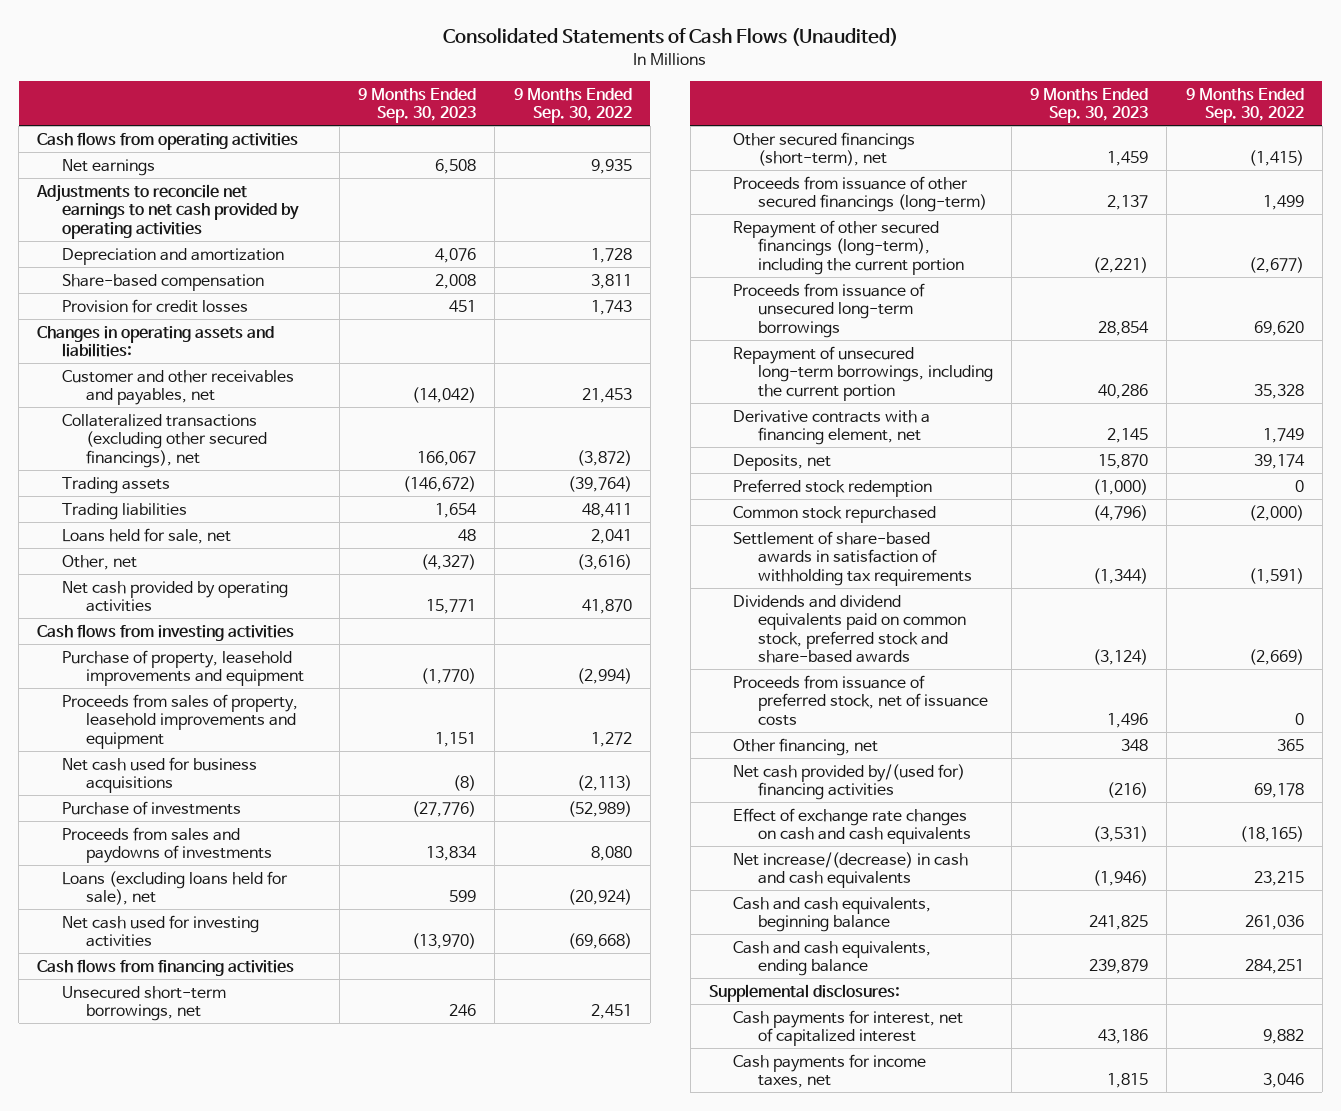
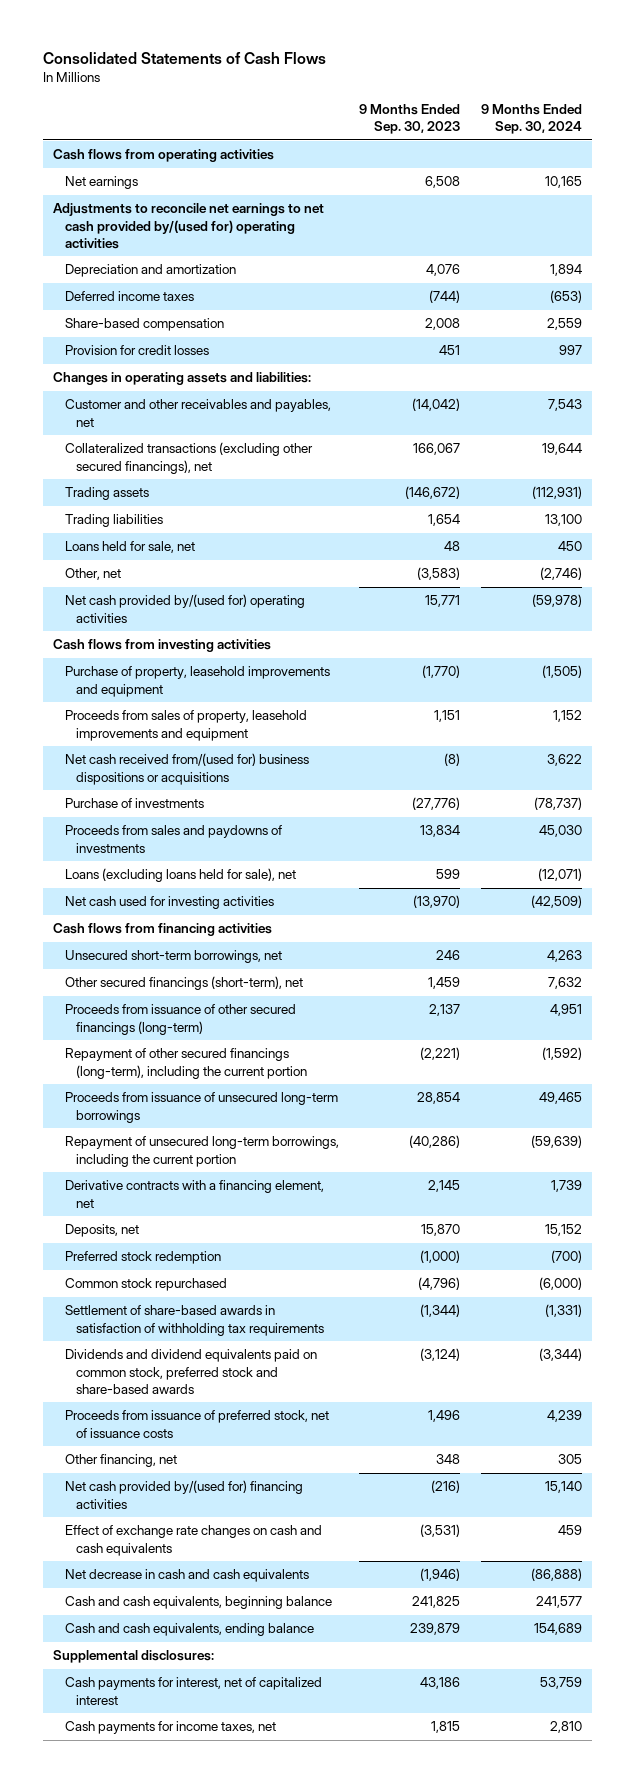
- Consolidated Statements of Cash Flows (Unaudited)
+ Consolidated Statements of Cash Flows
- | 9 Months Ended Sep. 30, 2023 | 9 Months Ended Sep. 30, 2022
+ | 9 Months Ended Sep. 30, 2023 | 9 Months Ended Sep. 30, 2024
- Adjustments to reconcile net earnings to net cash provided by operating activities
+ Adjustments to reconcile net earnings to net cash provided by/(used for) operating activities
+ Deferred income taxes | (744) | (653)
- Other, net | (4,327) | (3,616)
- Net cash provided by operating activities | 15,771 | 41,870
+ Other, net | (3,583) | (2,746)
+ Net cash provided by/(used for) operating activities | 15,771 | (59,978)
- Net cash used for business acquisitions | (8) | (2,113)
+ Net cash received from/(used for) business dispositions or acquisitions | (8) | 3,622
- Repayment of unsecured long-term borrowings, including the current portion | 40,286 | 35,328
+ Repayment of unsecured long-term borrowings, including the current portion | (40,286) | (59,639)
- Net increase/(decrease) in cash and cash equivalents | (1,946) | 23,215
+ Net decrease in cash and cash equivalents | (1,946) | (86,888)

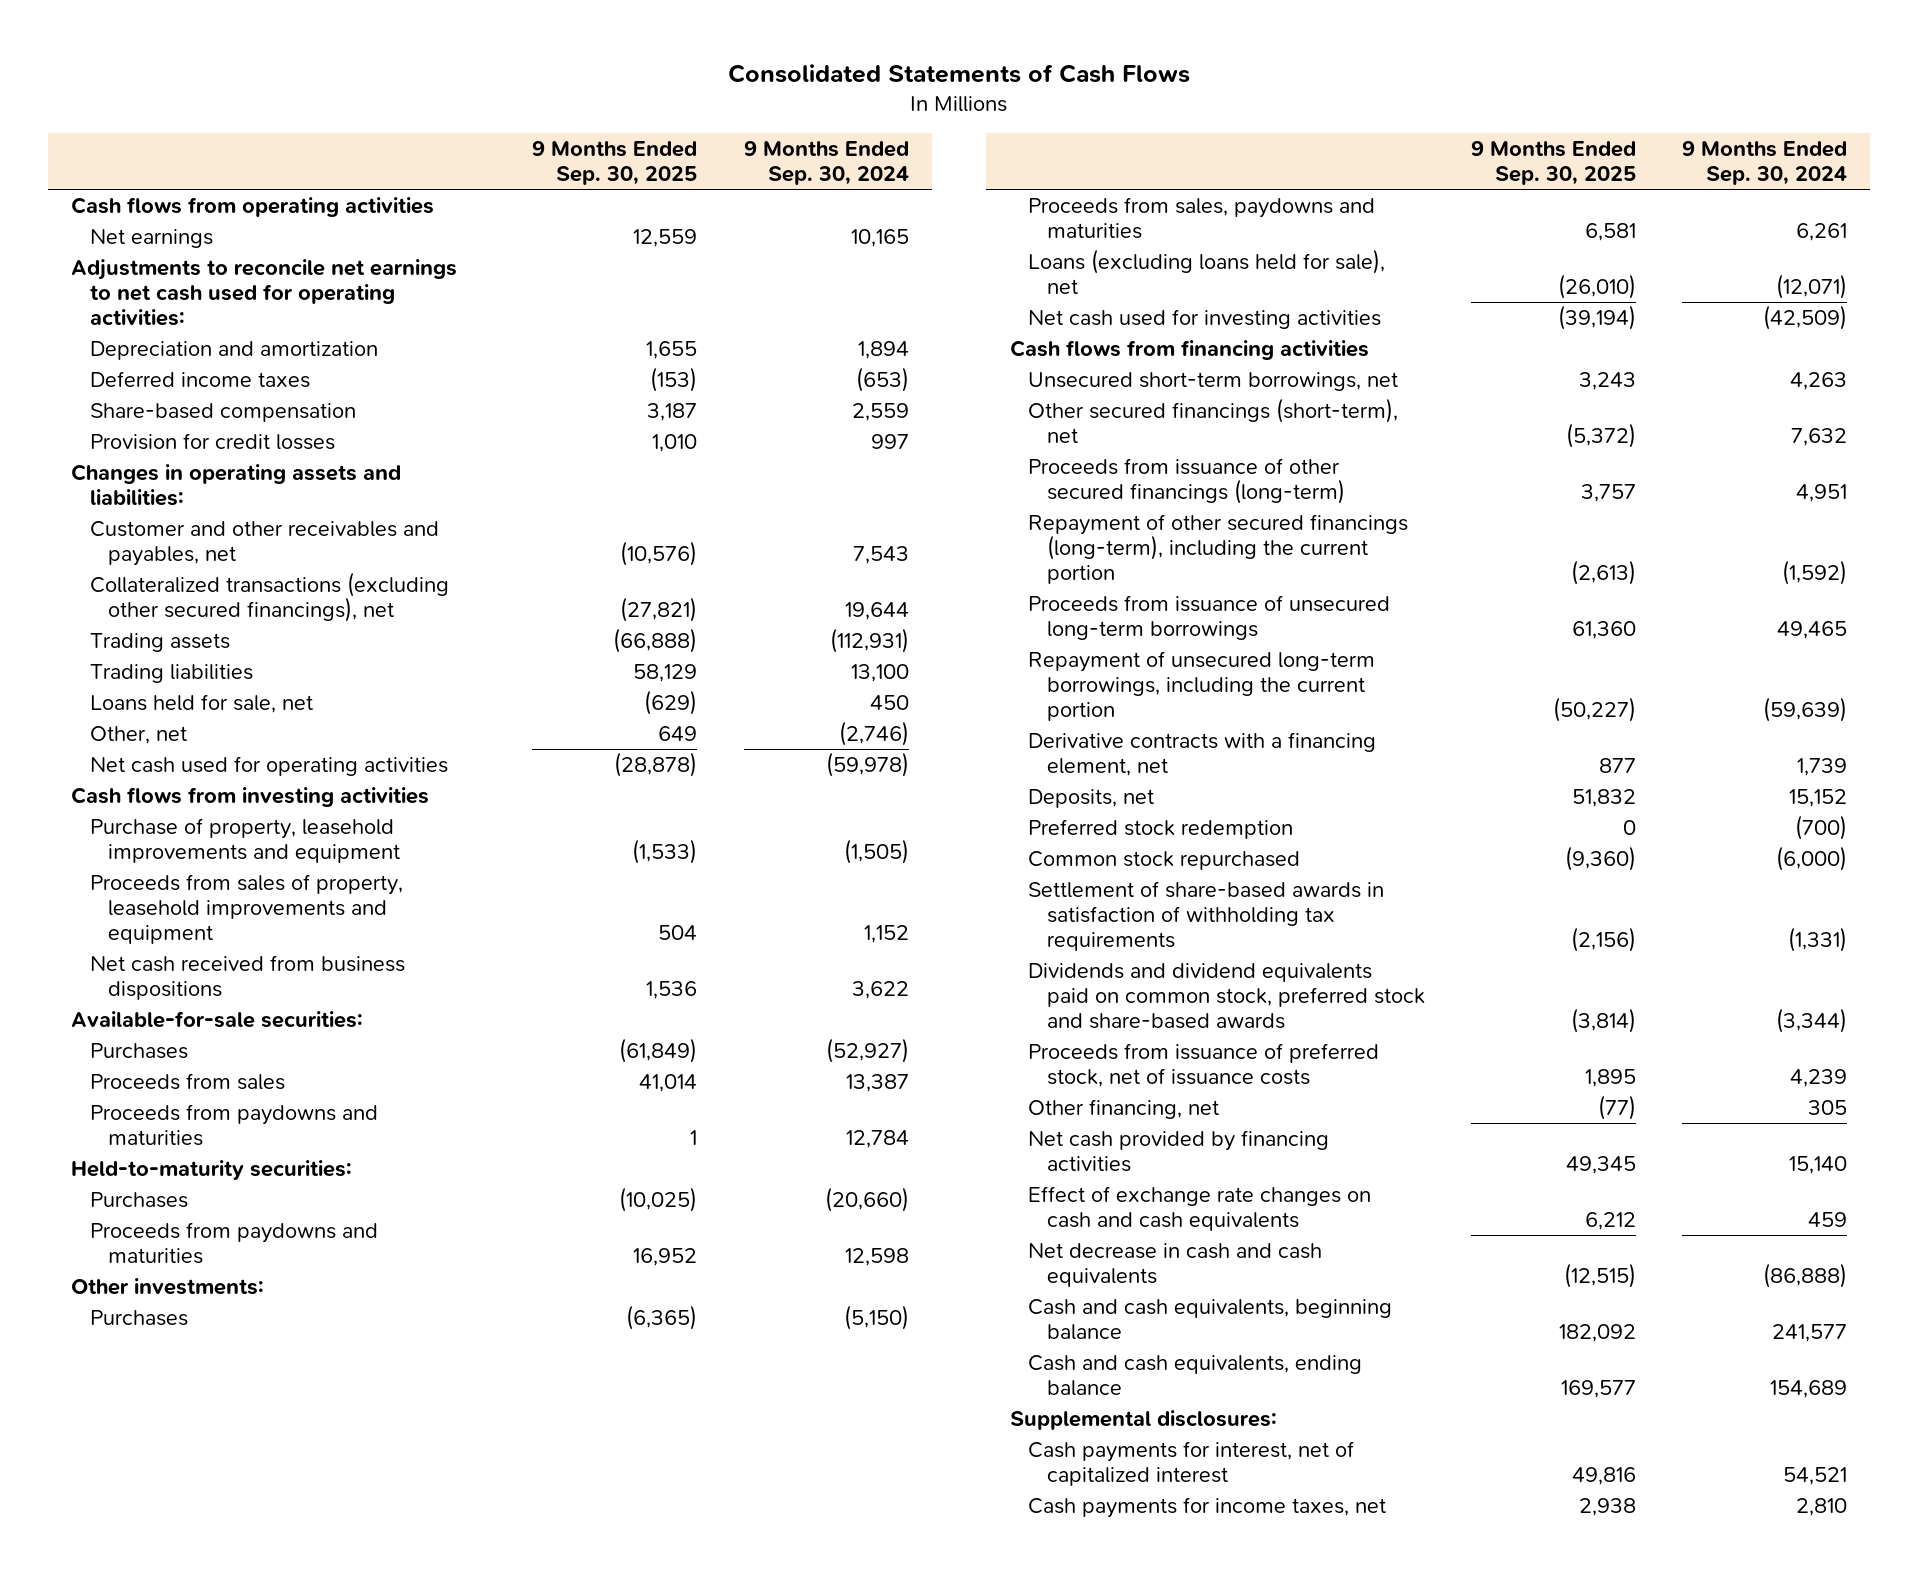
- | 9 Months Ended Sep. 30, 2023 | 9 Months Ended Sep. 30, 2024
+ | 9 Months Ended Sep. 30, 2025 | 9 Months Ended Sep. 30, 2024
- Adjustments to reconcile net earnings to net cash provided by/(used for) operating activities
+ Adjustments to reconcile net earnings to net cash used for operating activities:
- Net cash provided by/(used for) operating activities | 15,771 | (59,978)
+ Net cash used for operating activities | (28,878) | (59,978)
- Net cash received from/(used for) business dispositions or acquisitions | (8) | 3,622
- Purchase of investments | (27,776) | (78,737)
- Proceeds from sales and paydowns of investments | 13,834 | 45,030
+ Net cash received from business dispositions | 1,536 | 3,622
+ Available-for-sale securities:
+ Purchases | (61,849) | (52,927)
+ Proceeds from sales | 41,014 | 13,387
+ Proceeds from paydowns and maturities | 1 | 12,784
+ Held-to-maturity securities:
+ Purchases | (10,025) | (20,660)
+ Proceeds from paydowns and maturities | 16,952 | 12,598
+ Other investments:
+ Purchases | (6,365) | (5,150)
+ Proceeds from sales, paydowns and maturities | 6,581 | 6,261
- Net cash provided by/(used for) financing activities | (216) | 15,140
+ Net cash provided by financing activities | 49,345 | 15,140
- Cash payments for interest, net of capitalized interest | 43,186 | 53,759
+ Cash payments for interest, net of capitalized interest | 49,816 | 54,521

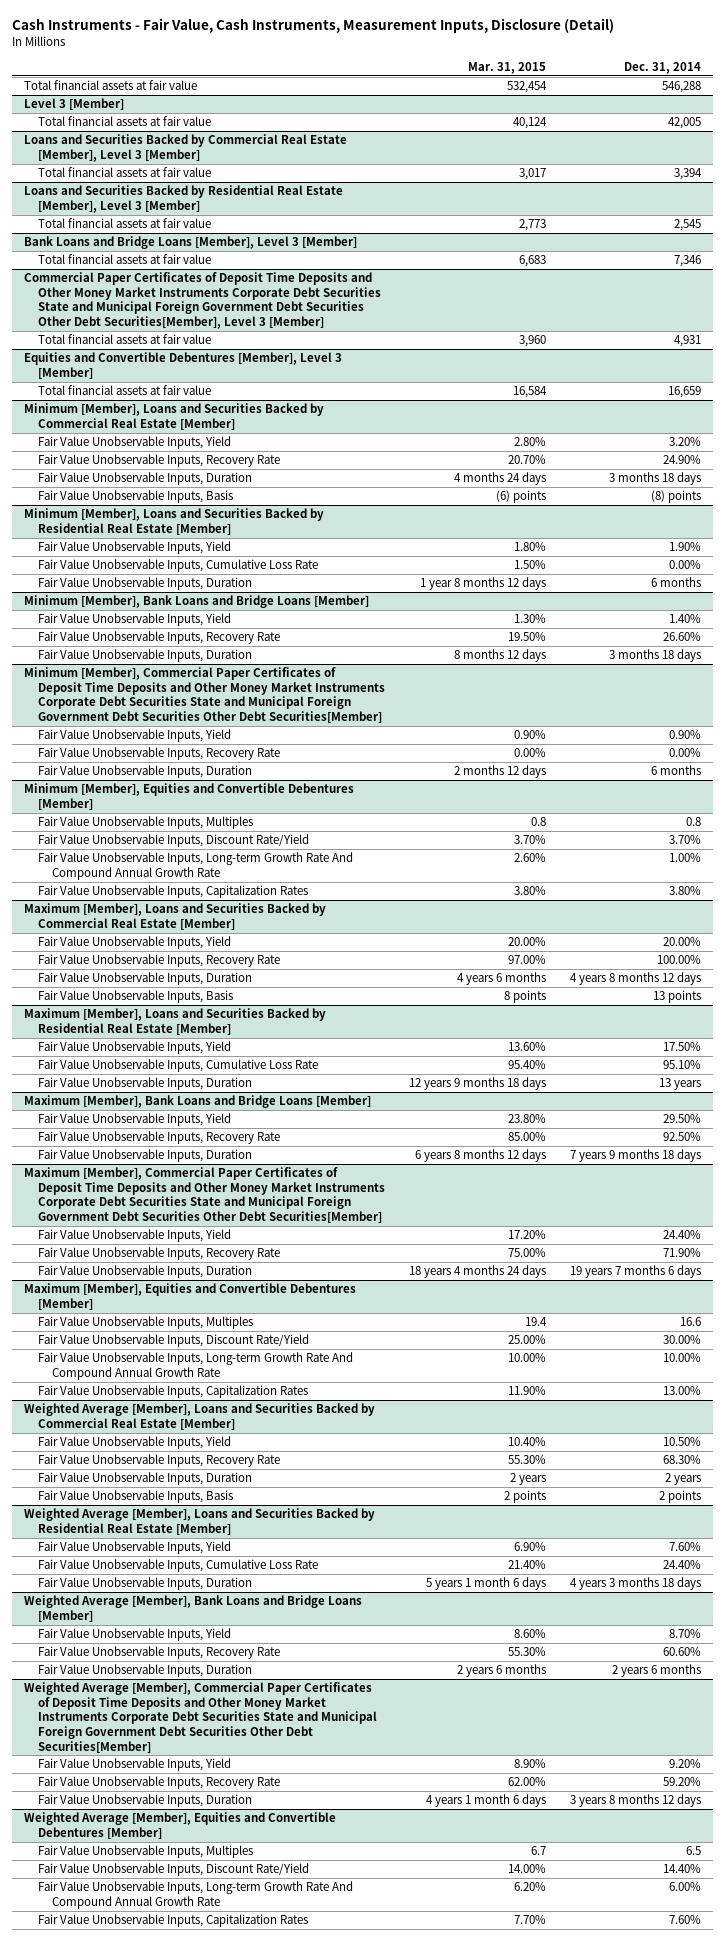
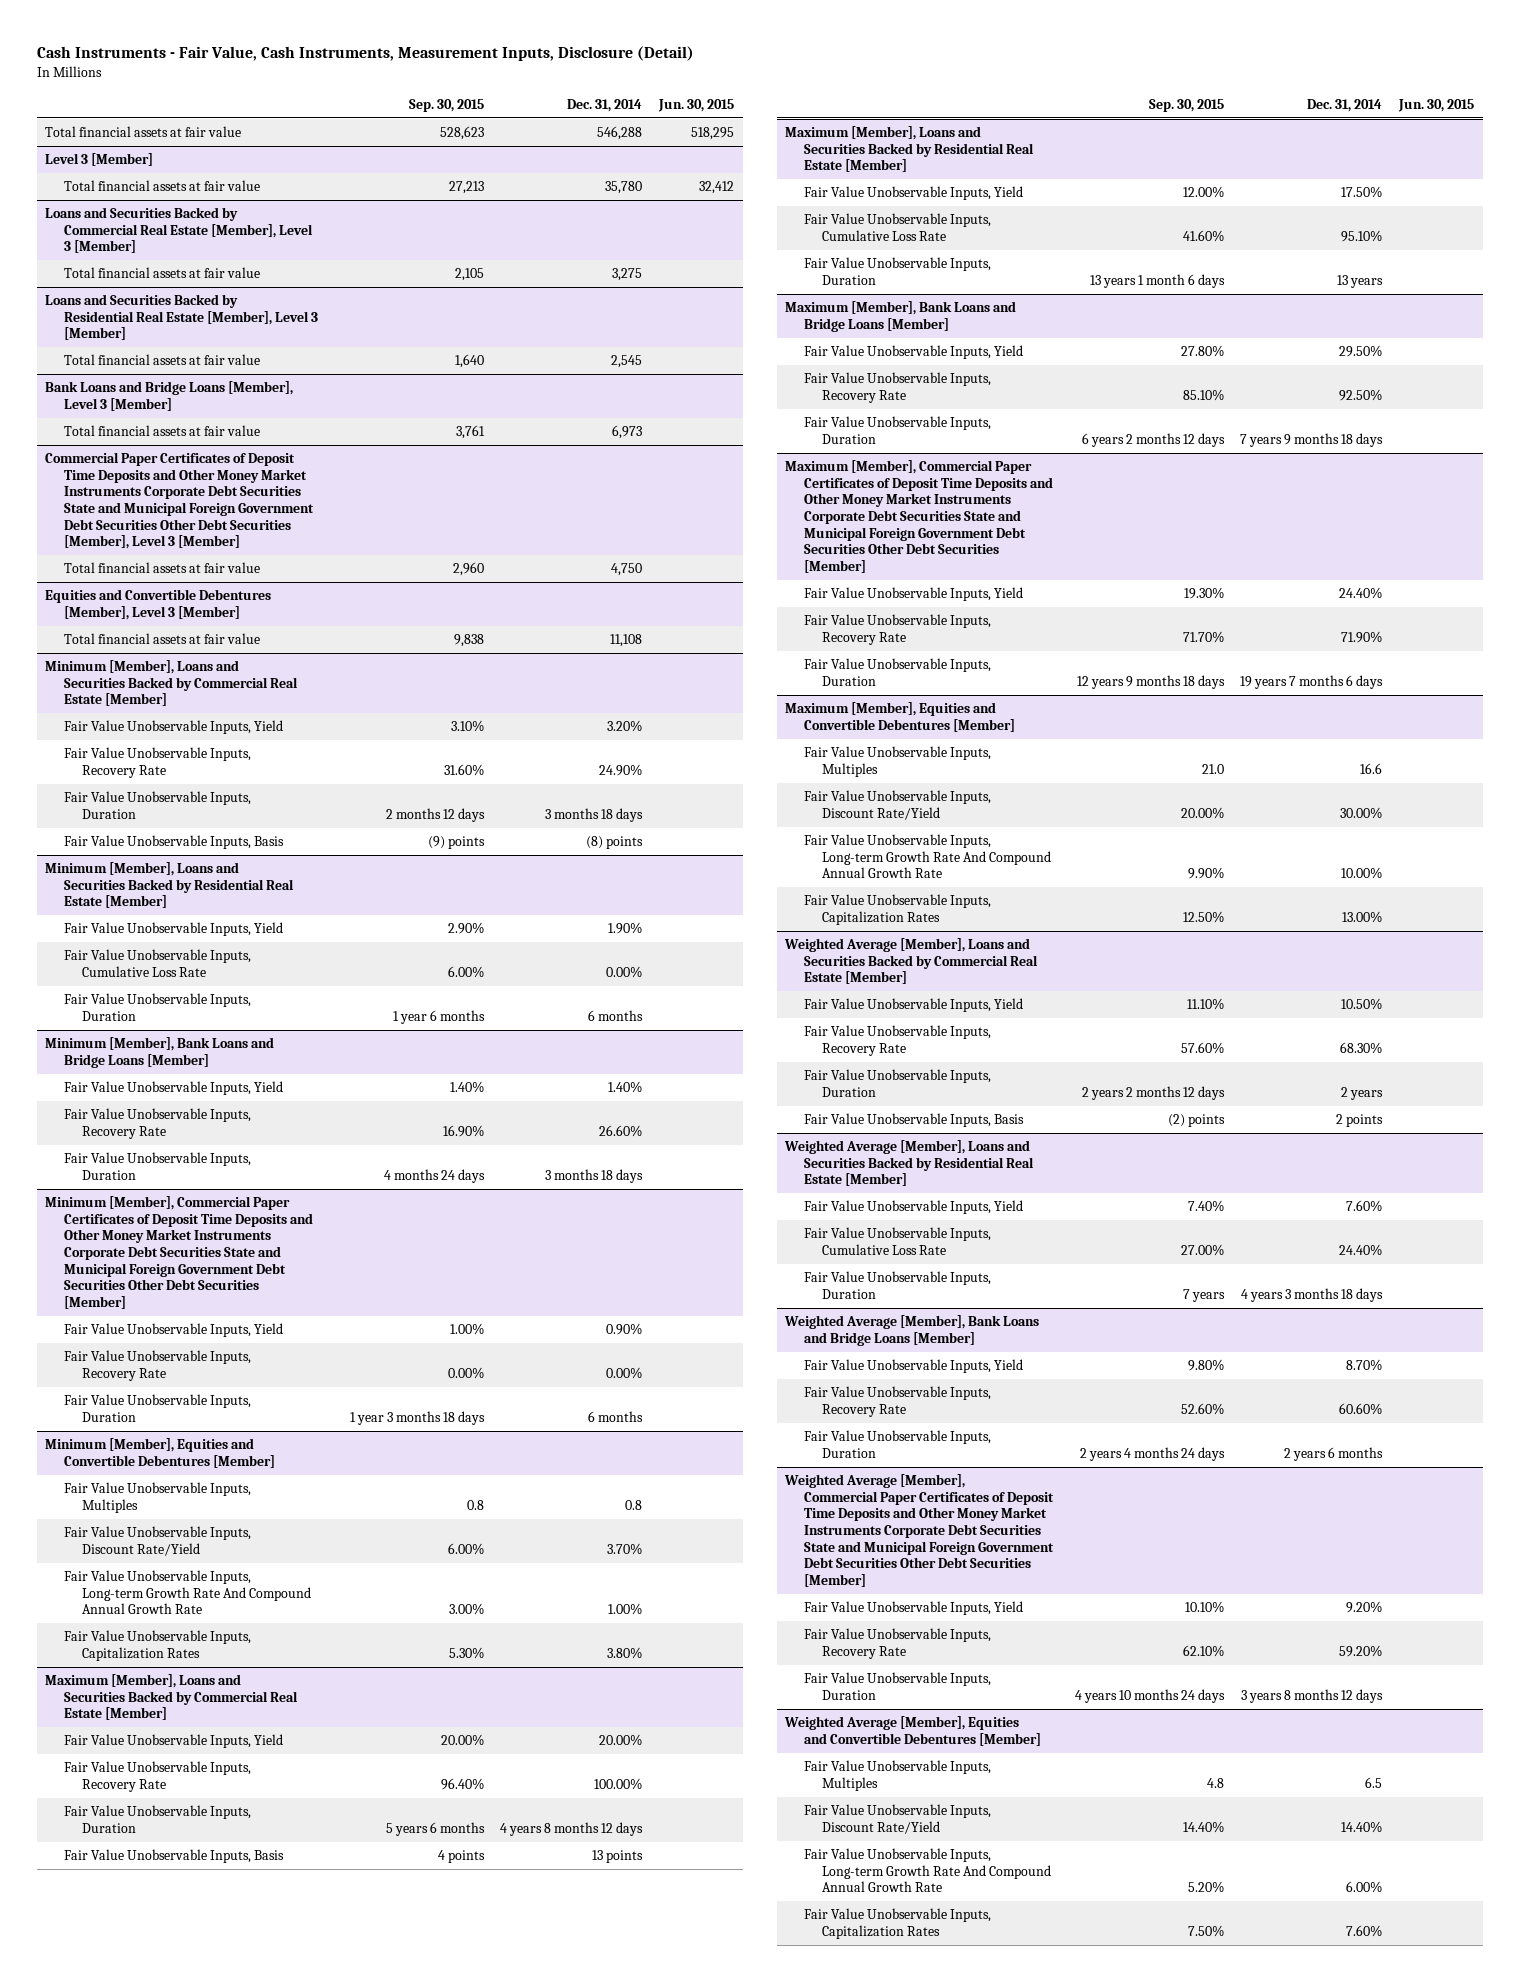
- | Mar. 31, 2015 | Dec. 31, 2014
+ | Sep. 30, 2015 | Dec. 31, 2014 | Jun. 30, 2015
@ Level 3 [Member]
- Total financial assets at fair value | 40,124 | 42,005
+ Total financial assets at fair value | 27,213 | 35,780 | 32,412
@ Loans and Securities Backed by Commercial Real Estate [Member], Level 3 [Member]
- Total financial assets at fair value | 3,017 | 3,394
+ Total financial assets at fair value | 2,105 | 3,275 |
@ Bank Loans and Bridge Loans [Member], Level 3 [Member]
- Total financial assets at fair value | 6,683 | 7,346
- Commercial Paper Certificates of Deposit Time Deposits and Other Money Market Instruments Corporate Debt Securities State and Municipal Foreign Government Debt Securities Other Debt Securities[Member], Level 3 [Member]
- Total financial assets at fair value | 3,960 | 4,931
@ Bank Loans and Bridge Loans [Member], Level 3 [Member]
+ Total financial assets at fair value | 3,761 | 6,973 |
+ Commercial Paper Certificates of Deposit Time Deposits and Other Money Market Instruments Corporate Debt Securities State and Municipal Foreign Government Debt Securities Other Debt Securities [Member], Level 3 [Member]
+ Total financial assets at fair value | 2,960 | 4,750 |
@ Equities and Convertible Debentures [Member], Level 3 [Member]
- Total financial assets at fair value | 16,584 | 16,659
+ Total financial assets at fair value | 9,838 | 11,108 |
- Minimum [Member], Commercial Paper Certificates of Deposit Time Deposits and Other Money Market Instruments Corporate Debt Securities State and Municipal Foreign Government Debt Securities Other Debt Securities[Member]
+ Minimum [Member], Commercial Paper Certificates of Deposit Time Deposits and Other Money Market Instruments Corporate Debt Securities State and Municipal Foreign Government Debt Securities Other Debt Securities [Member]
- Maximum [Member], Commercial Paper Certificates of Deposit Time Deposits and Other Money Market Instruments Corporate Debt Securities State and Municipal Foreign Government Debt Securities Other Debt Securities[Member]
+ Maximum [Member], Commercial Paper Certificates of Deposit Time Deposits and Other Money Market Instruments Corporate Debt Securities State and Municipal Foreign Government Debt Securities Other Debt Securities [Member]
- Weighted Average [Member], Commercial Paper Certificates of Deposit Time Deposits and Other Money Market Instruments Corporate Debt Securities State and Municipal Foreign Government Debt Securities Other Debt Securities[Member]
+ Weighted Average [Member], Commercial Paper Certificates of Deposit Time Deposits and Other Money Market Instruments Corporate Debt Securities State and Municipal Foreign Government Debt Securities Other Debt Securities [Member]

